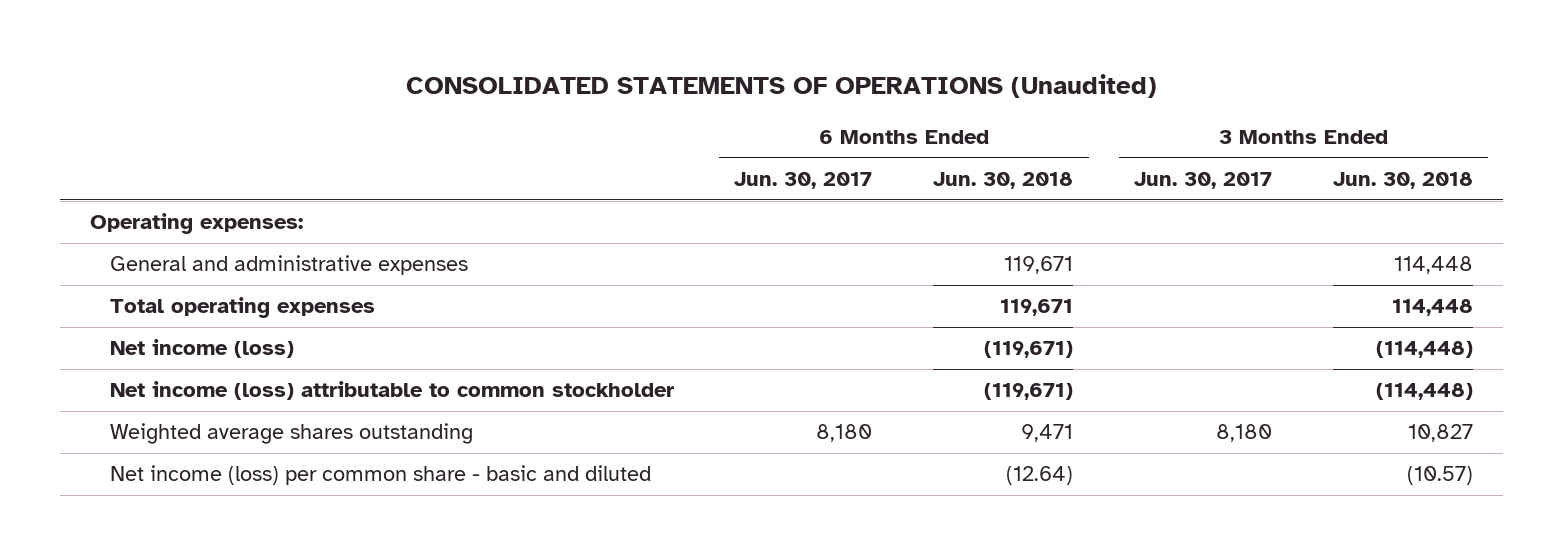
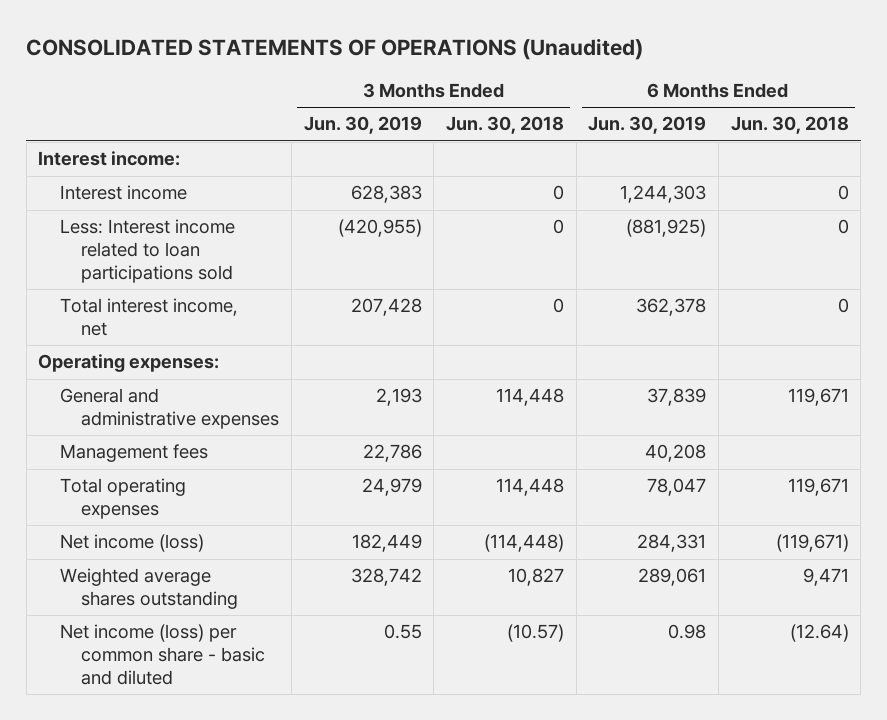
- | 6 Months Ended Jun. 30, 2017 | 6 Months Ended Jun. 30, 2018 | 3 Months Ended Jun. 30, 2017 | 3 Months Ended Jun. 30, 2018
+ | 3 Months Ended Jun. 30, 2019 | 3 Months Ended Jun. 30, 2018 | 6 Months Ended Jun. 30, 2019 | 6 Months Ended Jun. 30, 2018
+ Interest income:
+ Interest income | 628,383 | 0 | 1,244,303 | 0
+ Less: Interest income related to loan participations sold | (420,955) | 0 | (881,925) | 0
+ Total interest income, net | 207,428 | 0 | 362,378 | 0
+ Management fees | 22,786 | | 40,208 |
- Net income (loss) attributable to common stockholder | | (119,671) | | (114,448)

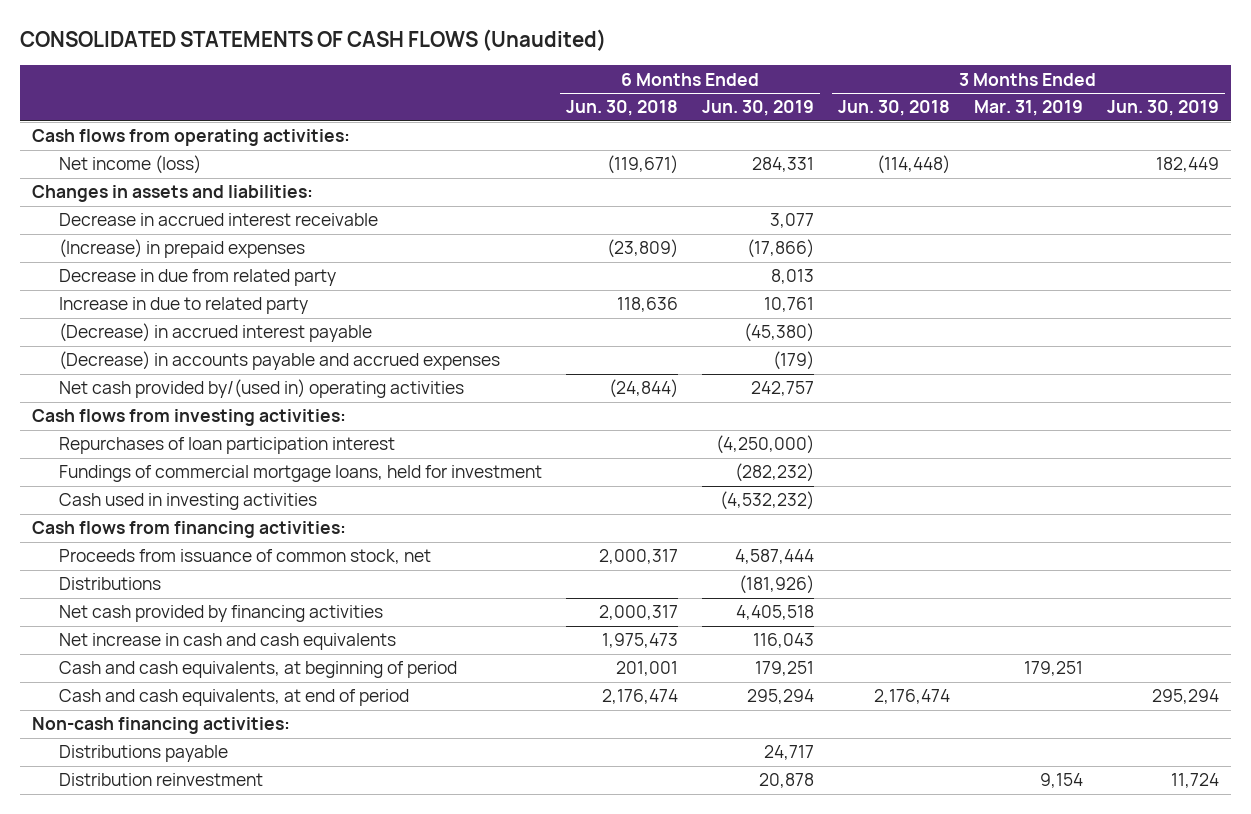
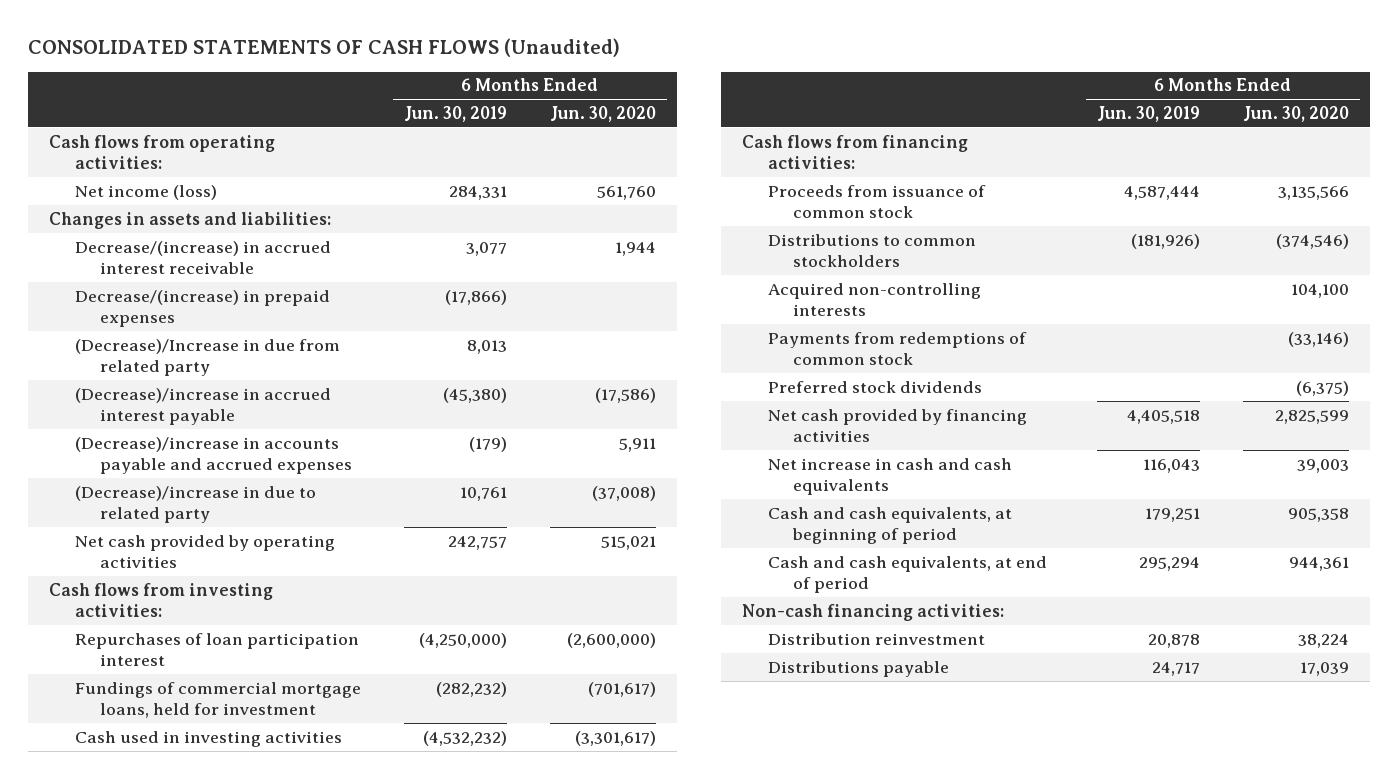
- | 6 Months Ended Jun. 30, 2018 | 6 Months Ended Jun. 30, 2019 | 3 Months Ended Jun. 30, 2018 | 3 Months Ended Mar. 31, 2019 | 3 Months Ended Jun. 30, 2019
+ | 6 Months Ended Jun. 30, 2019 | 6 Months Ended Jun. 30, 2020
- Decrease in accrued interest receivable | | 3,077 | | |
- (Increase) in prepaid expenses | (23,809) | (17,866) | | |
- Decrease in due from related party | | 8,013 | | |
- Increase in due to related party | 118,636 | 10,761 | | |
- (Decrease) in accrued interest payable | | (45,380) | | |
- (Decrease) in accounts payable and accrued expenses | | (179) | | |
- Net cash provided by/(used in) operating activities | (24,844) | 242,757 | | |
+ Decrease/(increase) in accrued interest receivable | 3,077 | 1,944
+ Decrease/(increase) in prepaid expenses | (17,866) |
+ (Decrease)/Increase in due from related party | 8,013 |
+ (Decrease)/increase in accrued interest payable | (45,380) | (17,586)
+ (Decrease)/increase in accounts payable and accrued expenses | (179) | 5,911
+ (Decrease)/increase in due to related party | 10,761 | (37,008)
+ Net cash provided by operating activities | 242,757 | 515,021
- Proceeds from issuance of common stock, net | 2,000,317 | 4,587,444 | | |
- Distributions | | (181,926) | | |
+ Proceeds from issuance of common stock | 4,587,444 | 3,135,566
+ Distributions to common stockholders | (181,926) | (374,546)
+ Acquired non-controlling interests | | 104,100
+ Payments from redemptions of common stock | | (33,146)
+ Preferred stock dividends | | (6,375)
moved down: Distributions payable | 24,717 | 17,039

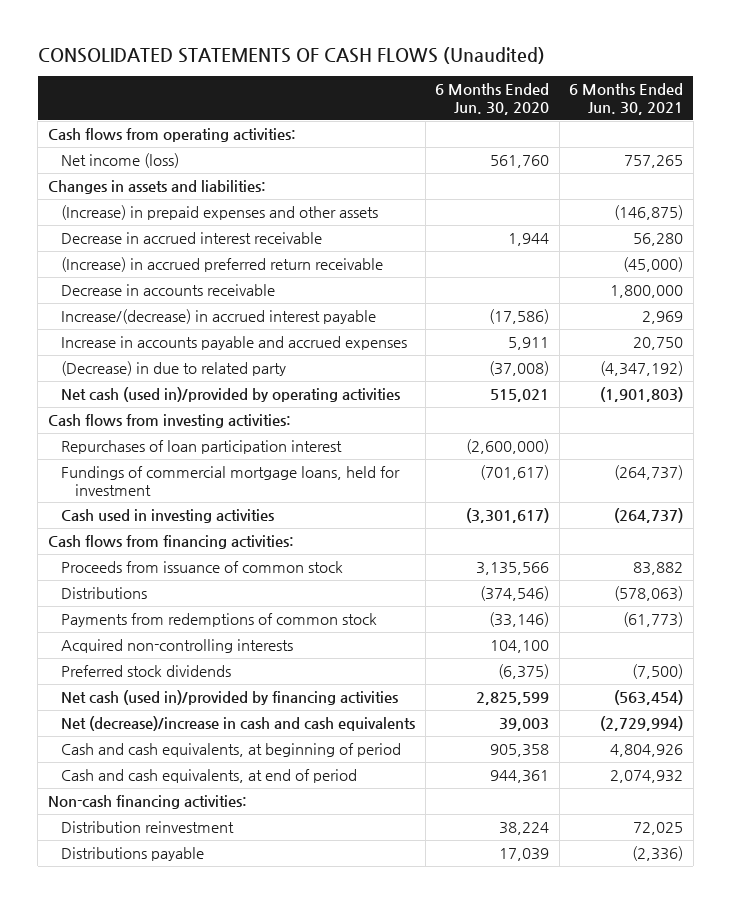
- | 6 Months Ended Jun. 30, 2019 | 6 Months Ended Jun. 30, 2020
+ | 6 Months Ended Jun. 30, 2020 | 6 Months Ended Jun. 30, 2021
- Decrease/(increase) in accrued interest receivable | 3,077 | 1,944
- Decrease/(increase) in prepaid expenses | (17,866) |
- (Decrease)/Increase in due from related party | 8,013 |
- (Decrease)/increase in accrued interest payable | (45,380) | (17,586)
- (Decrease)/increase in accounts payable and accrued expenses | (179) | 5,911
- (Decrease)/increase in due to related party | 10,761 | (37,008)
- Net cash provided by operating activities | 242,757 | 515,021
+ (Increase) in prepaid expenses and other assets | | (146,875)
+ Decrease in accrued interest receivable | 1,944 | 56,280
+ (Increase) in accrued preferred return receivable | | (45,000)
+ Decrease in accounts receivable | | 1,800,000
+ Increase/(decrease) in accrued interest payable | (17,586) | 2,969
+ Increase in accounts payable and accrued expenses | 5,911 | 20,750
+ (Decrease) in due to related party | (37,008) | (4,347,192)
+ Net cash (used in)/provided by operating activities | 515,021 | (1,901,803)
- Distributions to common stockholders | (181,926) | (374,546)
+ Distributions | (374,546) | (578,063)
moved down: Acquired non-controlling interests | 104,100 |
- Net cash provided by financing activities | 4,405,518 | 2,825,599
- Net increase in cash and cash equivalents | 116,043 | 39,003
+ Net cash (used in)/provided by financing activities | 2,825,599 | (563,454)
+ Net (decrease)/increase in cash and cash equivalents | 39,003 | (2,729,994)

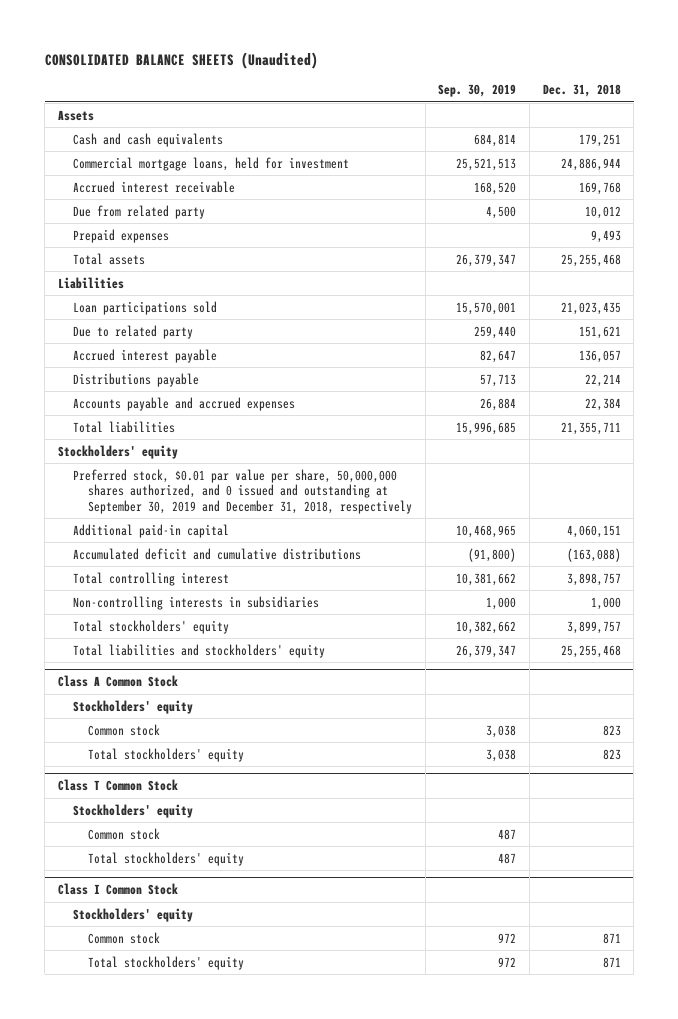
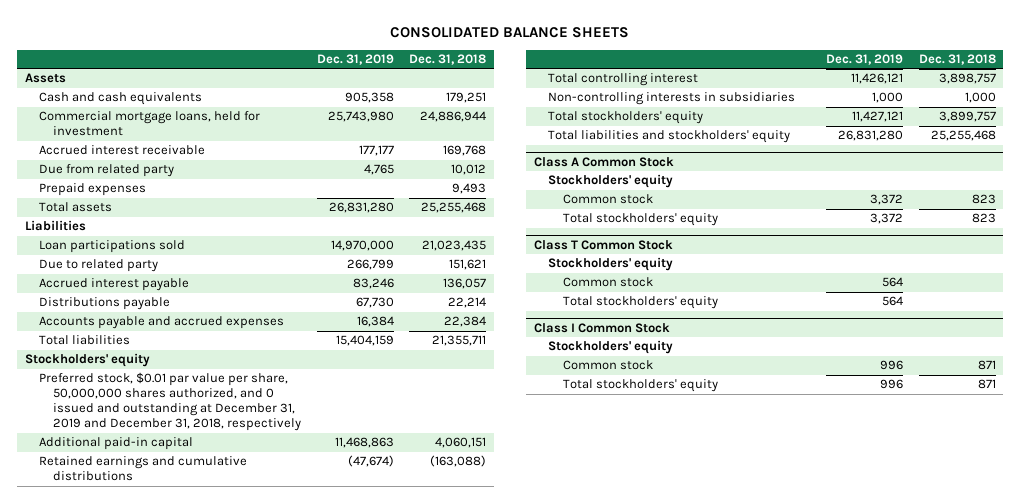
- CONSOLIDATED BALANCE SHEETS (Unaudited)
+ CONSOLIDATED BALANCE SHEETS
- | Sep. 30, 2019 | Dec. 31, 2018
+ | Dec. 31, 2019 | Dec. 31, 2018
- Preferred stock, $0.01 par value per share, 50,000,000 shares authorized, and 0 issued and outstanding at September 30, 2019 and December 31, 2018, respectively
+ Preferred stock, $0.01 par value per share, 50,000,000 shares authorized, and 0 issued and outstanding at December 31, 2019 and December 31, 2018, respectively
- Accumulated deficit and cumulative distributions | (91,800) | (163,088)
+ Retained earnings and cumulative distributions | (47,674) | (163,088)

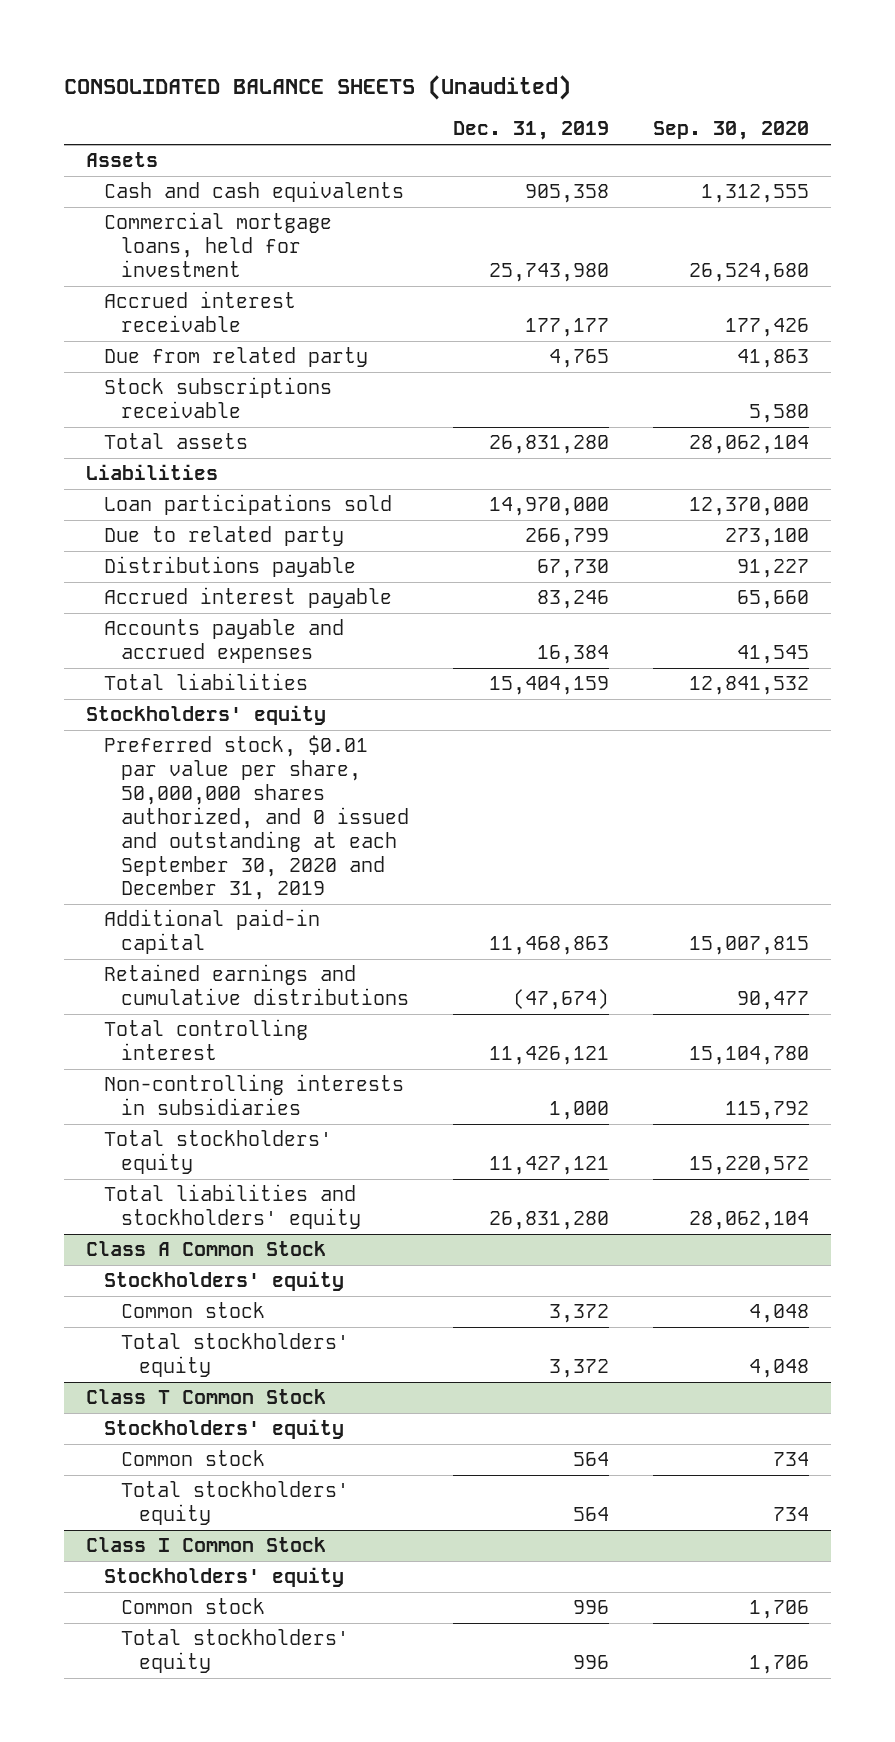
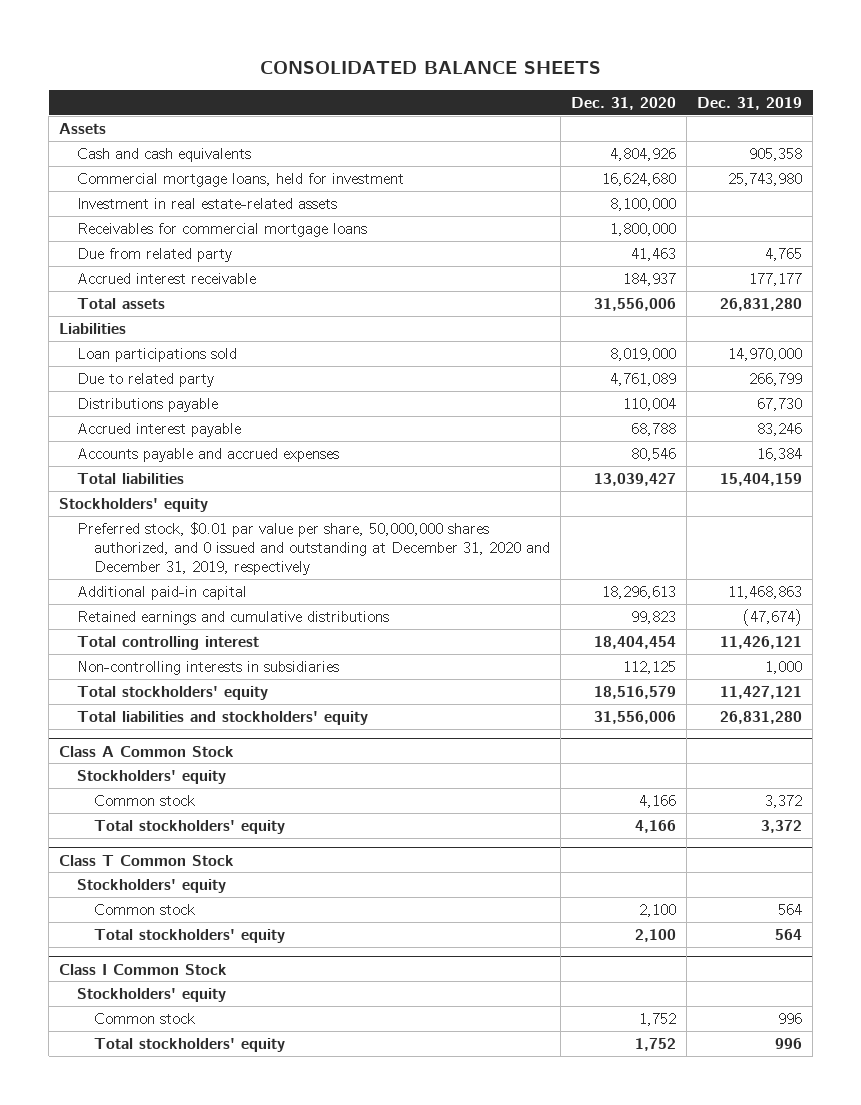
- CONSOLIDATED BALANCE SHEETS (Unaudited)
+ CONSOLIDATED BALANCE SHEETS
- | Dec. 31, 2019 | Sep. 30, 2020
+ | Dec. 31, 2020 | Dec. 31, 2019
+ Investment in real estate-related assets | 8,100,000 |
+ Receivables for commercial mortgage loans | 1,800,000 |
- Stock subscriptions receivable | | 5,580
moved down: Accrued interest receivable | 184,937 | 177,177
- Preferred stock, $0.01 par value per share, 50,000,000 shares authorized, and 0 issued and outstanding at each September 30, 2020 and December 31, 2019
+ Preferred stock, $0.01 par value per share, 50,000,000 shares authorized, and 0 issued and outstanding at December 31, 2020 and December 31, 2019, respectively

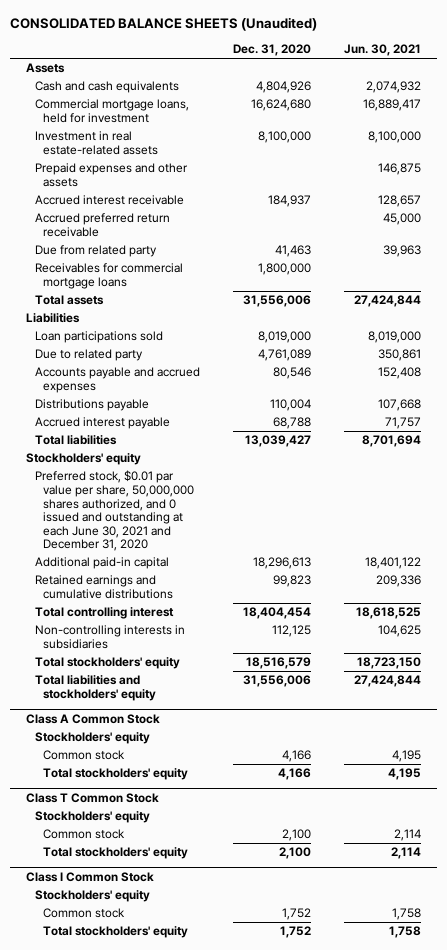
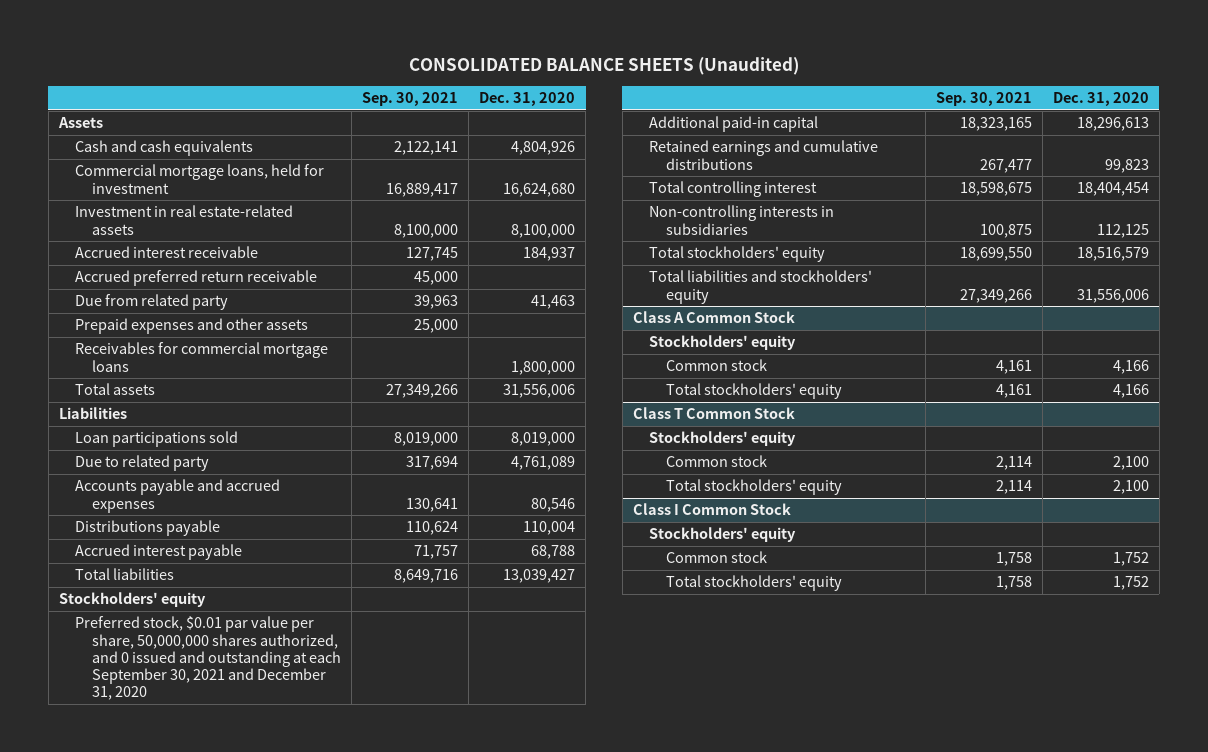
- | Dec. 31, 2020 | Jun. 30, 2021
+ | Sep. 30, 2021 | Dec. 31, 2020
moved down: Prepaid expenses and other assets | 25,000 |
- Preferred stock, $0.01 par value per share, 50,000,000 shares authorized, and 0 issued and outstanding at each June 30, 2021 and December 31, 2020
+ Preferred stock, $0.01 par value per share, 50,000,000 shares authorized, and 0 issued and outstanding at each September 30, 2021 and December 31, 2020

